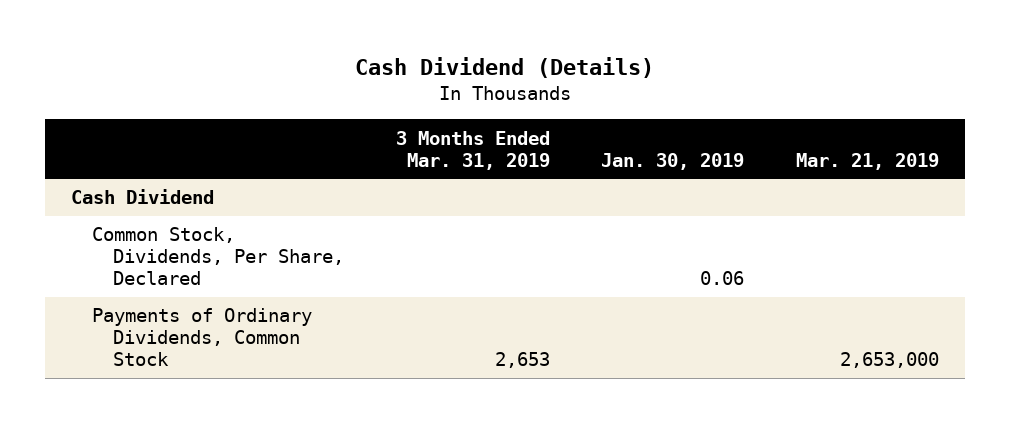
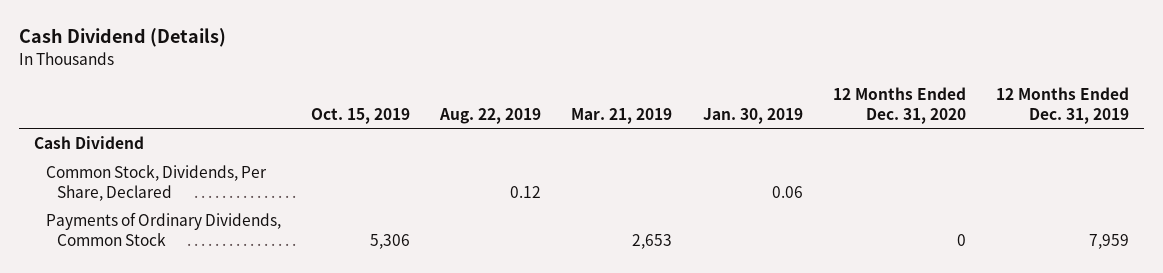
- | 3 Months Ended Mar. 31, 2019 | Jan. 30, 2019 | Mar. 21, 2019
+ | Oct. 15, 2019 | Aug. 22, 2019 | Mar. 21, 2019 | Jan. 30, 2019 | 12 Months Ended Dec. 31, 2020 | 12 Months Ended Dec. 31, 2019
- Payments of Ordinary Dividends, Common Stock | 2,653 | | 2,653,000
+ Payments of Ordinary Dividends, Common Stock | 5,306 | | 2,653 | | 0 | 7,959

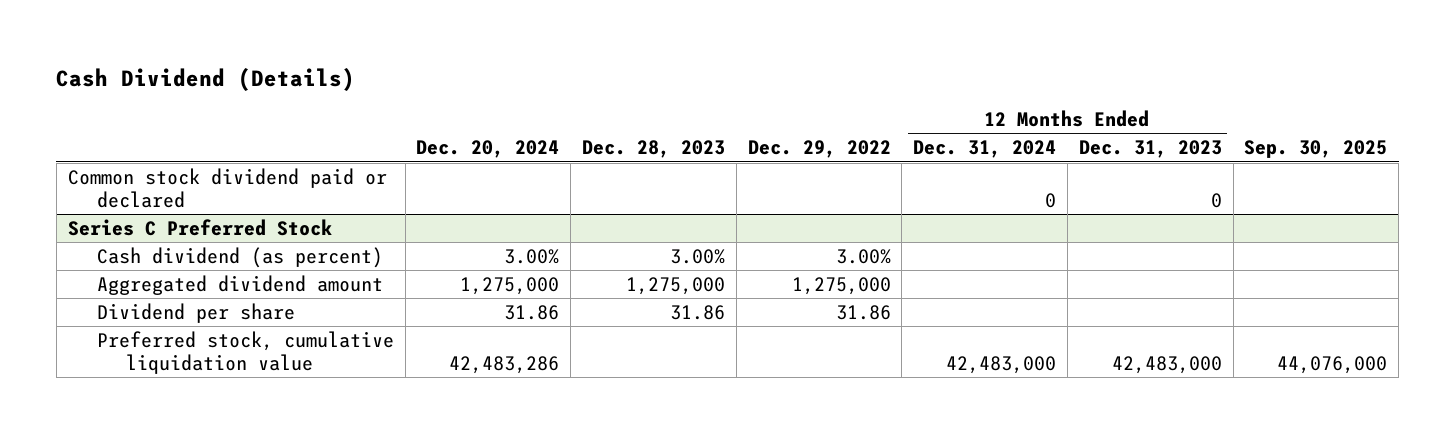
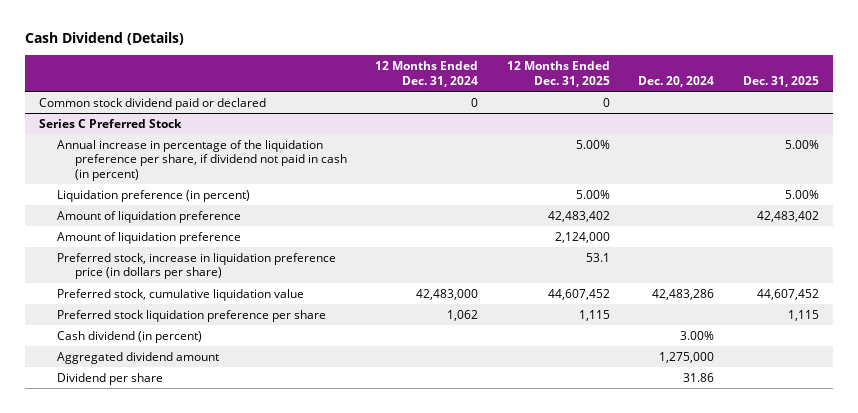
- | Dec. 20, 2024 | Dec. 28, 2023 | Dec. 29, 2022 | 12 Months Ended Dec. 31, 2024 | 12 Months Ended Dec. 31, 2023 | Sep. 30, 2025
+ | 12 Months Ended Dec. 31, 2024 | 12 Months Ended Dec. 31, 2025 | Dec. 20, 2024 | Dec. 31, 2025
@ Series C Preferred Stock
- Cash dividend (as percent) | 3.00% | 3.00% | 3.00% | | |
+ Annual increase in percentage of the liquidation preference per share, if dividend not paid in cash (in percent) | | 5.00% | | 5.00%
+ Liquidation preference (in percent) | | 5.00% | | 5.00%
+ Amount of liquidation preference | | 42,483,402 | | 42,483,402
+ Amount of liquidation preference | | 2,124,000 | |
+ Preferred stock, increase in liquidation preference price (in dollars per share) | | 53.1 | |
moved up: Preferred stock, cumulative liquidation value | 42,483,000 | 44,607,452 | 42,483,286 | 44,607,452
+ Preferred stock liquidation preference per share | 1,062 | 1,115 | | 1,115
+ Cash dividend (in percent) | | | 3.00% |

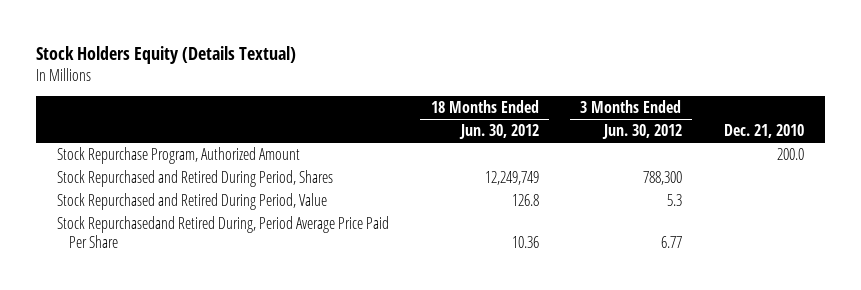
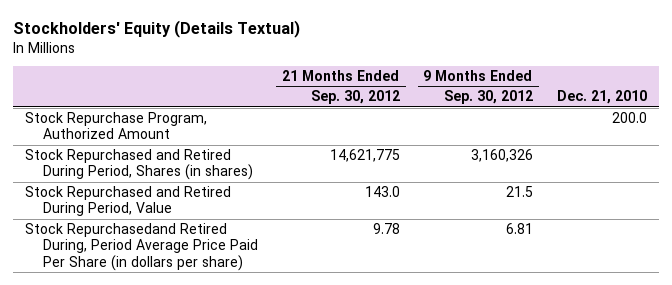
- Stock Holders Equity (Details Textual)
+ Stockholders' Equity (Details Textual)
- | 18 Months Ended Jun. 30, 2012 | 3 Months Ended Jun. 30, 2012 | Dec. 21, 2010
+ | 21 Months Ended Sep. 30, 2012 | 9 Months Ended Sep. 30, 2012 | Dec. 21, 2010
- Stock Repurchased and Retired During Period, Shares | 12,249,749 | 788,300 |
+ Stock Repurchased and Retired During Period, Shares (in shares) | 14,621,775 | 3,160,326 |
- Stock Repurchasedand Retired During, Period Average Price Paid Per Share | 10.36 | 6.77 |
+ Stock Repurchasedand Retired During, Period Average Price Paid Per Share (in dollars per share) | 9.78 | 6.81 |

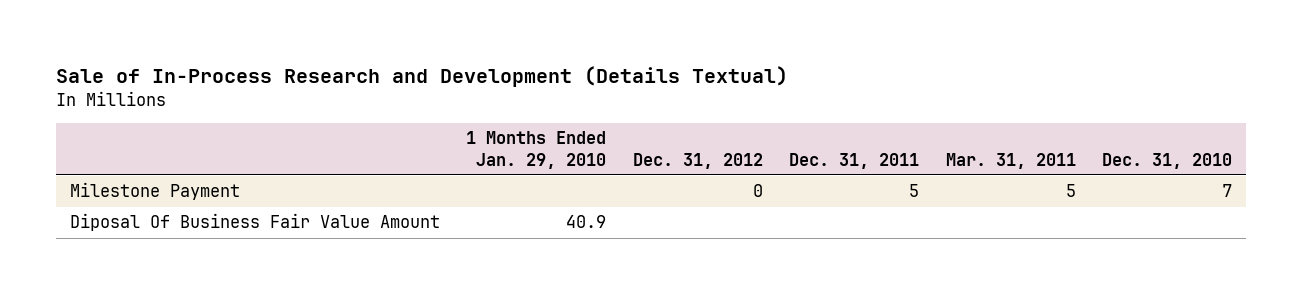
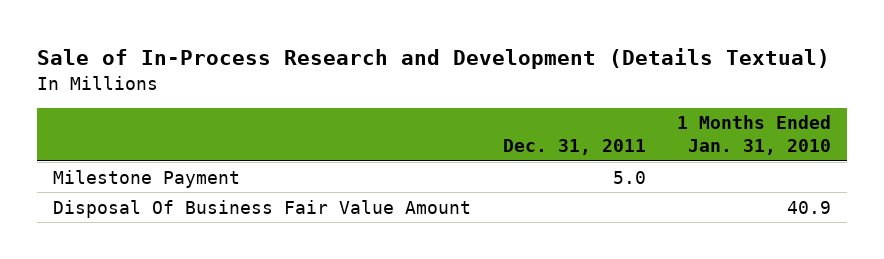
- | 1 Months Ended Jan. 29, 2010 | Dec. 31, 2012 | Dec. 31, 2011 | Mar. 31, 2011 | Dec. 31, 2010
+ | Dec. 31, 2011 | 1 Months Ended Jan. 31, 2010
- Milestone Payment | | 0 | 5 | 5 | 7
- Diposal Of Business Fair Value Amount | 40.9 | | | |
+ Milestone Payment | 5.0 |
+ Disposal Of Business Fair Value Amount | | 40.9

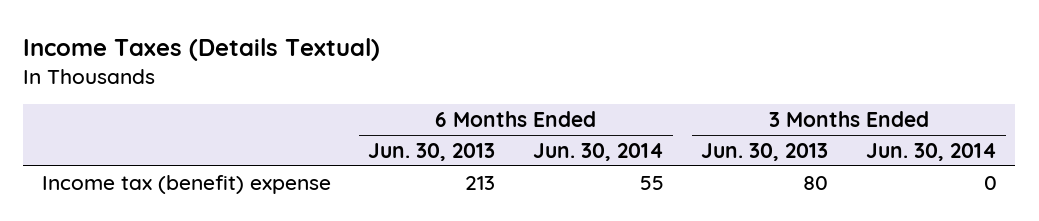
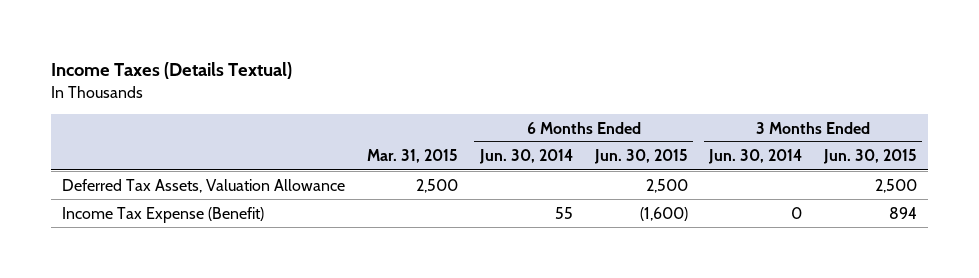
- | 6 Months Ended Jun. 30, 2013 | 6 Months Ended Jun. 30, 2014 | 3 Months Ended Jun. 30, 2013 | 3 Months Ended Jun. 30, 2014
+ | Mar. 31, 2015 | 6 Months Ended Jun. 30, 2014 | 6 Months Ended Jun. 30, 2015 | 3 Months Ended Jun. 30, 2014 | 3 Months Ended Jun. 30, 2015
- Income tax (benefit) expense | 213 | 55 | 80 | 0
+ Deferred Tax Assets, Valuation Allowance | 2,500 | | 2,500 | | 2,500
+ Income Tax Expense (Benefit) | | 55 | (1,600) | 0 | 894

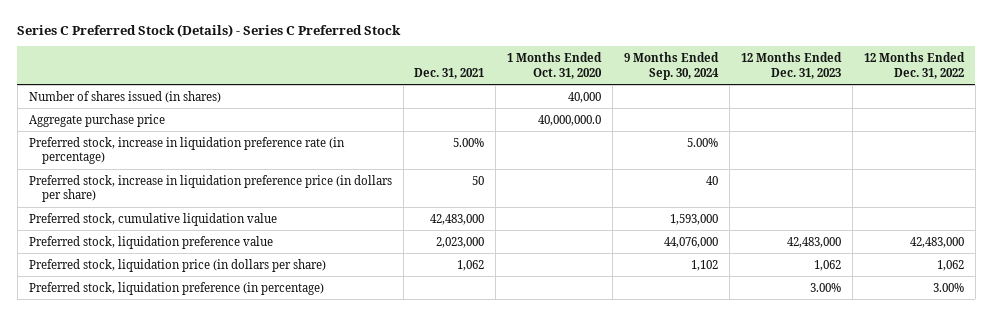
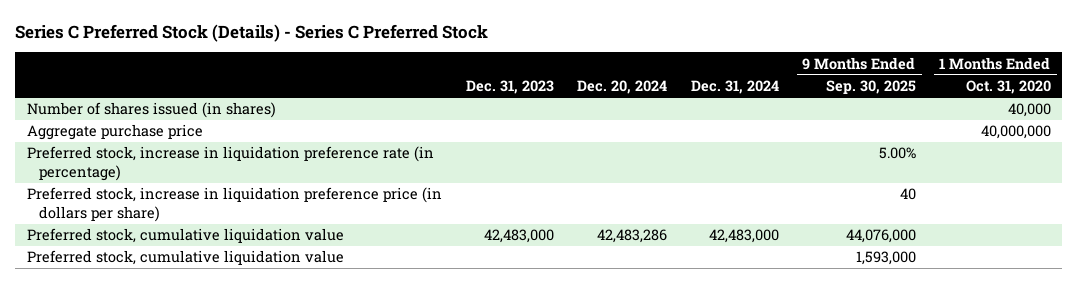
- | Dec. 31, 2021 | 1 Months Ended Oct. 31, 2020 | 9 Months Ended Sep. 30, 2024 | 12 Months Ended Dec. 31, 2023 | 12 Months Ended Dec. 31, 2022
+ | Dec. 31, 2023 | Dec. 20, 2024 | Dec. 31, 2024 | 9 Months Ended Sep. 30, 2025 | 1 Months Ended Oct. 31, 2020
- Aggregate purchase price | | 40,000,000.0 | | |
+ Aggregate purchase price | | | | | 40,000,000
- Preferred stock, liquidation preference value | 2,023,000 | | 44,076,000 | 42,483,000 | 42,483,000
- Preferred stock, liquidation price (in dollars per share) | 1,062 | | 1,102 | 1,062 | 1,062
- Preferred stock, liquidation preference (in percentage) | | | | 3.00% | 3.00%
+ Preferred stock, cumulative liquidation value | | | | 1,593,000 |

